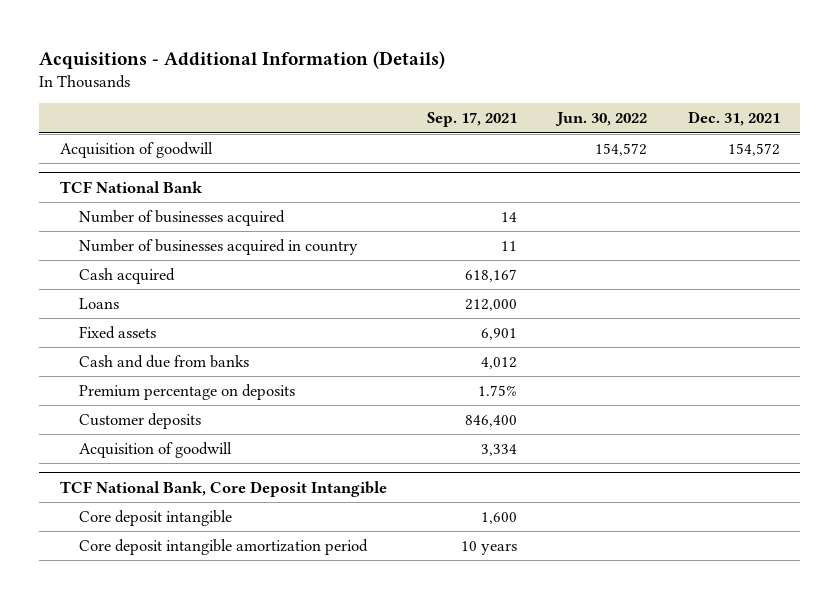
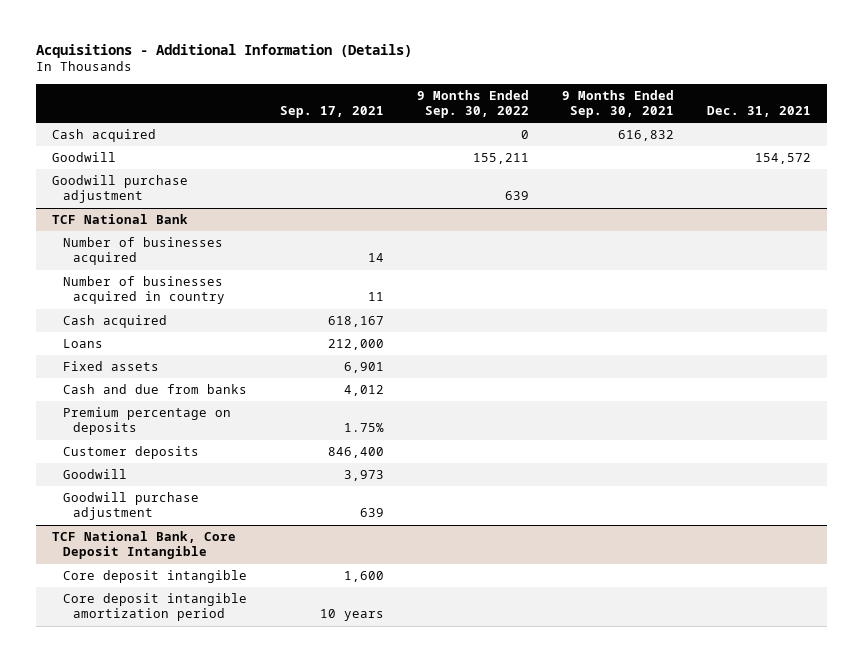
- | Sep. 17, 2021 | Jun. 30, 2022 | Dec. 31, 2021
+ | Sep. 17, 2021 | 9 Months Ended Sep. 30, 2022 | 9 Months Ended Sep. 30, 2021 | Dec. 31, 2021
- Acquisition of goodwill | | 154,572 | 154,572
+ Cash acquired | | 0 | 616,832 |
+ Goodwill | | 155,211 | | 154,572
+ Goodwill purchase adjustment | | 639 | |
@ TCF National Bank
- Acquisition of goodwill | 3,334 | |
+ Goodwill | 3,973 | | |
+ Goodwill purchase adjustment | 639 | | |

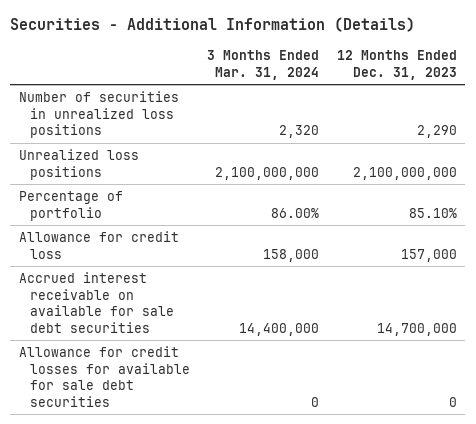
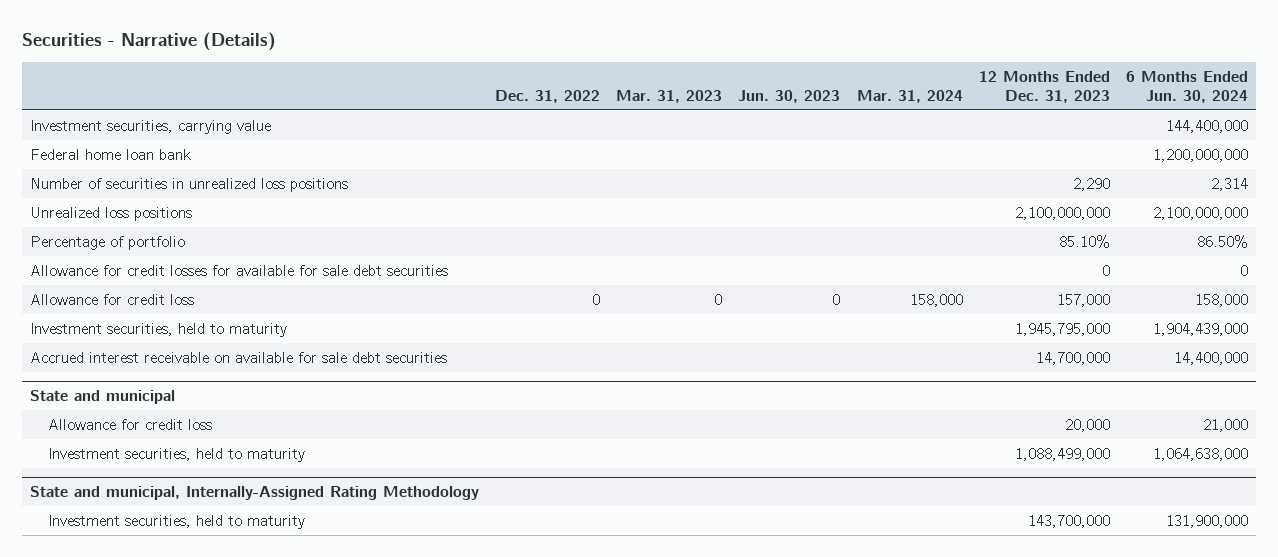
- Securities - Additional Information (Details)
+ Securities - Narrative (Details)
- | 3 Months Ended Mar. 31, 2024 | 12 Months Ended Dec. 31, 2023
+ | Dec. 31, 2022 | Mar. 31, 2023 | Jun. 30, 2023 | Mar. 31, 2024 | 12 Months Ended Dec. 31, 2023 | 6 Months Ended Jun. 30, 2024
+ Investment securities, carrying value | | | | | | 144,400,000
+ Federal home loan bank | | | | | | 1,200,000,000
moved up: Allowance for credit losses for available for sale debt securities | | | | | 0 | 0
+ Investment securities, held to maturity | | | | | 1,945,795,000 | 1,904,439,000
+ State and municipal
+ Allowance for credit loss | | | | | 20,000 | 21,000
+ Investment securities, held to maturity | | | | | 1,088,499,000 | 1,064,638,000
+ State and municipal, Internally-Assigned Rating Methodology
+ Investment securities, held to maturity | | | | | 143,700,000 | 131,900,000

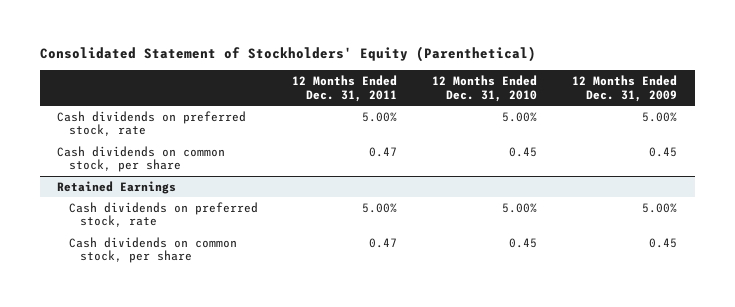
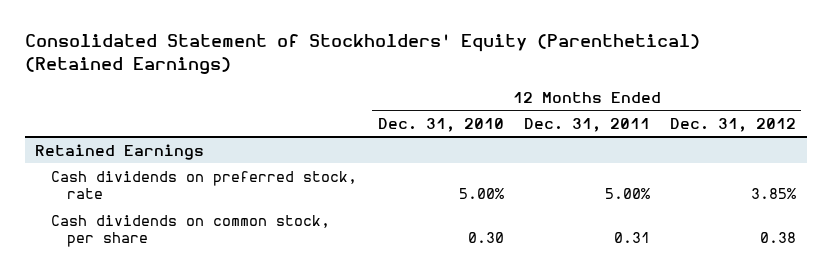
- Consolidated Statement of Stockholders' Equity (Parenthetical)
+ Consolidated Statement of Stockholders' Equity (Parenthetical) (Retained Earnings)
- | 12 Months Ended Dec. 31, 2011 | 12 Months Ended Dec. 31, 2010 | 12 Months Ended Dec. 31, 2009
+ | 12 Months Ended Dec. 31, 2010 | 12 Months Ended Dec. 31, 2011 | 12 Months Ended Dec. 31, 2012
- Cash dividends on preferred stock, rate | 5.00% | 5.00% | 5.00%
- Cash dividends on common stock, per share | 0.47 | 0.45 | 0.45
@ Retained Earnings
- Cash dividends on common stock, per share | 0.47 | 0.45 | 0.45
+ Cash dividends on common stock, per share | 0.30 | 0.31 | 0.38

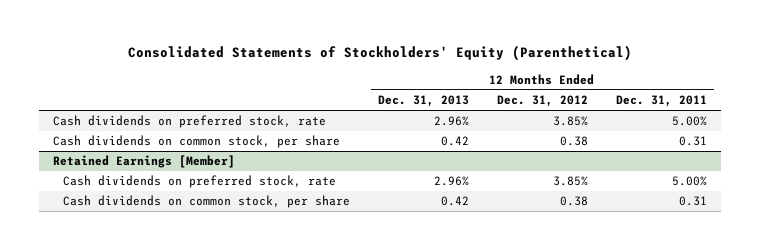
- Consolidated Statement of Stockholders' Equity (Parenthetical) (Retained Earnings)
+ Consolidated Statements of Stockholders' Equity (Parenthetical)
- | 12 Months Ended Dec. 31, 2010 | 12 Months Ended Dec. 31, 2011 | 12 Months Ended Dec. 31, 2012
+ | 12 Months Ended Dec. 31, 2013 | 12 Months Ended Dec. 31, 2012 | 12 Months Ended Dec. 31, 2011
- Retained Earnings
+ Retained Earnings [Member]
+ Cash dividends on preferred stock, rate | 2.96% | 3.85% | 5.00%
+ Cash dividends on common stock, per share | 0.42 | 0.38 | 0.31

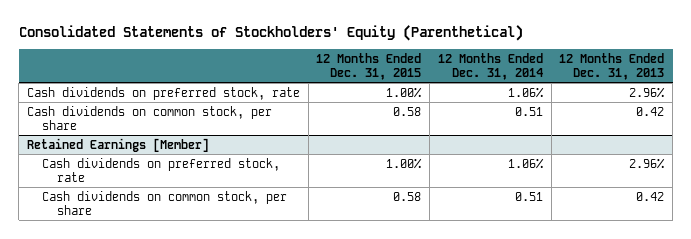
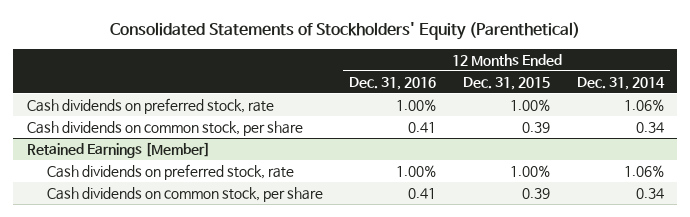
- | 12 Months Ended Dec. 31, 2015 | 12 Months Ended Dec. 31, 2014 | 12 Months Ended Dec. 31, 2013
+ | 12 Months Ended Dec. 31, 2016 | 12 Months Ended Dec. 31, 2015 | 12 Months Ended Dec. 31, 2014
- Cash dividends on common stock, per share | 0.58 | 0.51 | 0.42
+ Cash dividends on common stock, per share | 0.41 | 0.39 | 0.34
@ Retained Earnings [Member]
- Cash dividends on common stock, per share | 0.58 | 0.51 | 0.42
+ Cash dividends on common stock, per share | 0.41 | 0.39 | 0.34

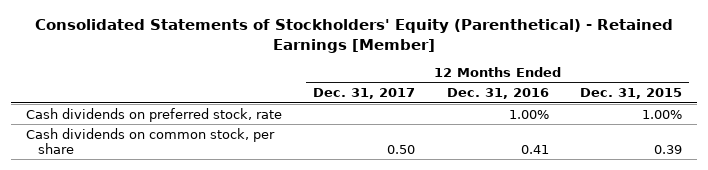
- Consolidated Statements of Stockholders' Equity (Parenthetical)
+ Consolidated Statements of Stockholders' Equity (Parenthetical) - Retained Earnings [Member]
- | 12 Months Ended Dec. 31, 2016 | 12 Months Ended Dec. 31, 2015 | 12 Months Ended Dec. 31, 2014
+ | 12 Months Ended Dec. 31, 2017 | 12 Months Ended Dec. 31, 2016 | 12 Months Ended Dec. 31, 2015
- Retained Earnings [Member]
- Cash dividends on preferred stock, rate | 1.00% | 1.00% | 1.06%
- Cash dividends on common stock, per share | 0.41 | 0.39 | 0.34

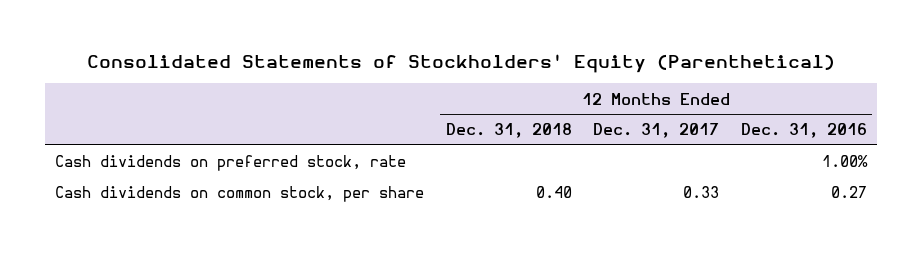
- Consolidated Statements of Stockholders' Equity (Parenthetical) - Retained Earnings [Member]
+ Consolidated Statements of Stockholders' Equity (Parenthetical)
- | 12 Months Ended Dec. 31, 2017 | 12 Months Ended Dec. 31, 2016 | 12 Months Ended Dec. 31, 2015
+ | 12 Months Ended Dec. 31, 2018 | 12 Months Ended Dec. 31, 2017 | 12 Months Ended Dec. 31, 2016
- Cash dividends on common stock, per share | 0.50 | 0.41 | 0.39
+ Cash dividends on common stock, per share | 0.40 | 0.33 | 0.27

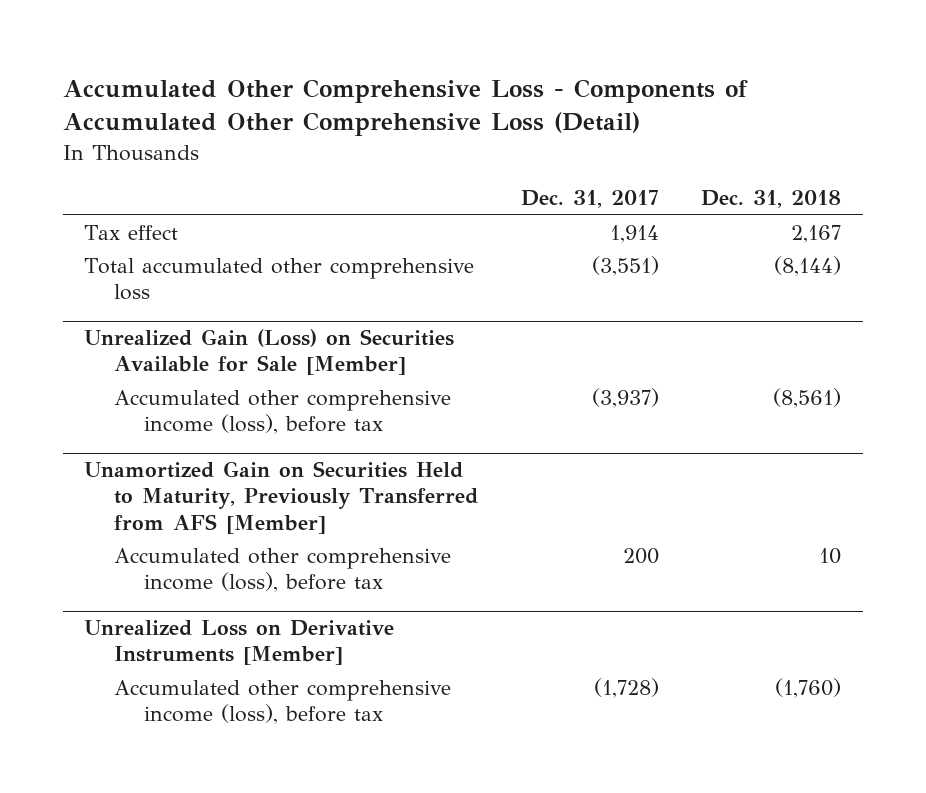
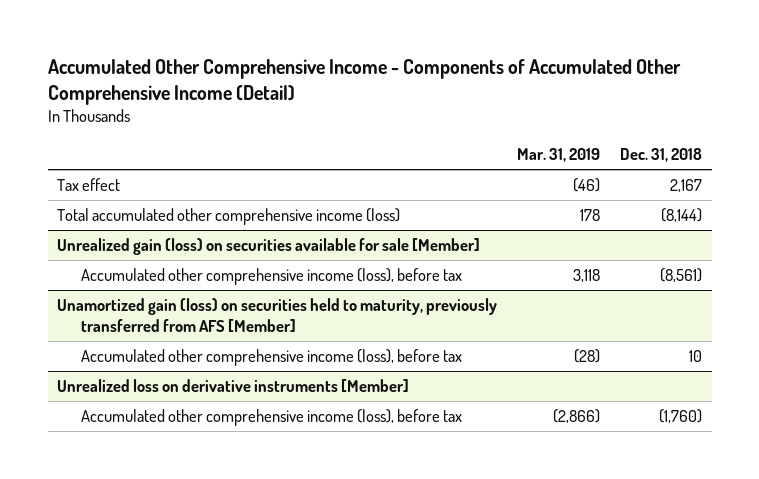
- Accumulated Other Comprehensive Loss - Components of Accumulated Other Comprehensive Loss (Detail)
+ Accumulated Other Comprehensive Income - Components of Accumulated Other Comprehensive Income (Detail)
- | Dec. 31, 2017 | Dec. 31, 2018
+ | Mar. 31, 2019 | Dec. 31, 2018
- Total accumulated other comprehensive loss | (3,551) | (8,144)
- Unrealized Gain (Loss) on Securities Available for Sale [Member]
+ Total accumulated other comprehensive income (loss) | 178 | (8,144)
+ Unrealized gain (loss) on securities available for sale [Member]
- Unamortized Gain on Securities Held to Maturity, Previously Transferred from AFS [Member]
+ Unamortized gain (loss) on securities held to maturity, previously transferred from AFS [Member]
- Unrealized Loss on Derivative Instruments [Member]
+ Unrealized loss on derivative instruments [Member]

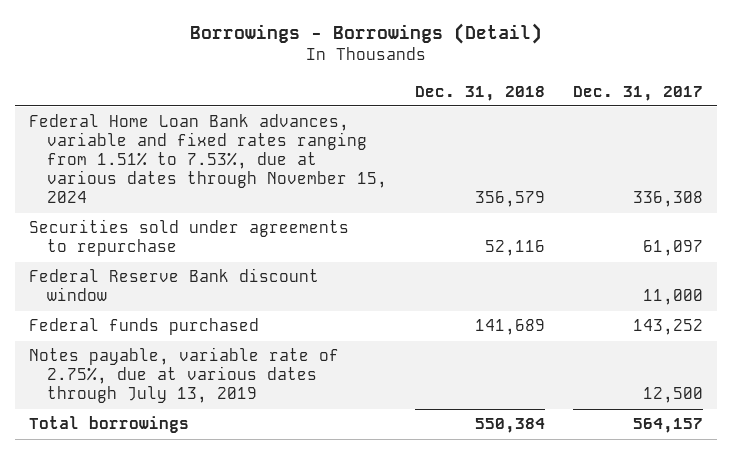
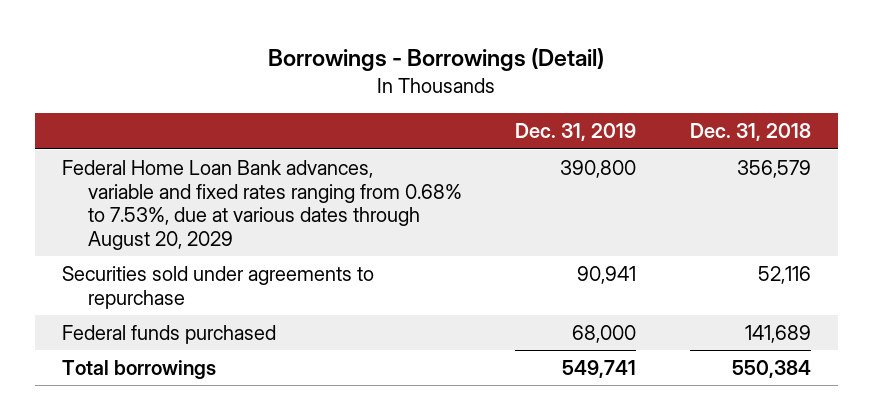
- | Dec. 31, 2018 | Dec. 31, 2017
+ | Dec. 31, 2019 | Dec. 31, 2018
- Federal Home Loan Bank advances, variable and fixed rates ranging from 1.51% to 7.53%, due at various dates through November 15, 2024 | 356,579 | 336,308
+ Federal Home Loan Bank advances, variable and fixed rates ranging from 0.68% to 7.53%, due at various dates through August 20, 2029 | 390,800 | 356,579
- Federal Reserve Bank discount window | | 11,000
- Notes payable, variable rate of 2.75%, due at various dates through July 13, 2019 | | 12,500

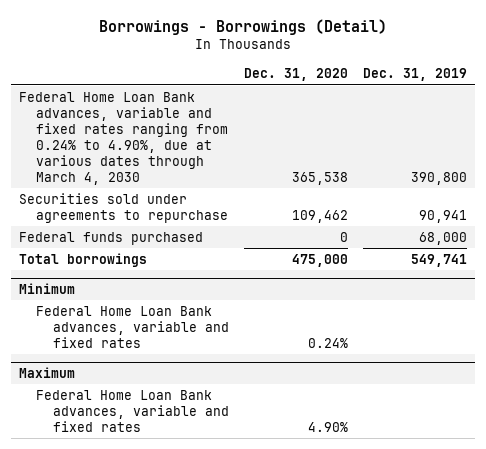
- | Dec. 31, 2019 | Dec. 31, 2018
+ | Dec. 31, 2020 | Dec. 31, 2019
- Federal Home Loan Bank advances, variable and fixed rates ranging from 0.68% to 7.53%, due at various dates through August 20, 2029 | 390,800 | 356,579
+ Federal Home Loan Bank advances, variable and fixed rates ranging from 0.24% to 4.90%, due at various dates through March 4, 2030 | 365,538 | 390,800
+ Minimum
+ Federal Home Loan Bank advances, variable and fixed rates | 0.24% |
+ Maximum
+ Federal Home Loan Bank advances, variable and fixed rates | 4.90% |

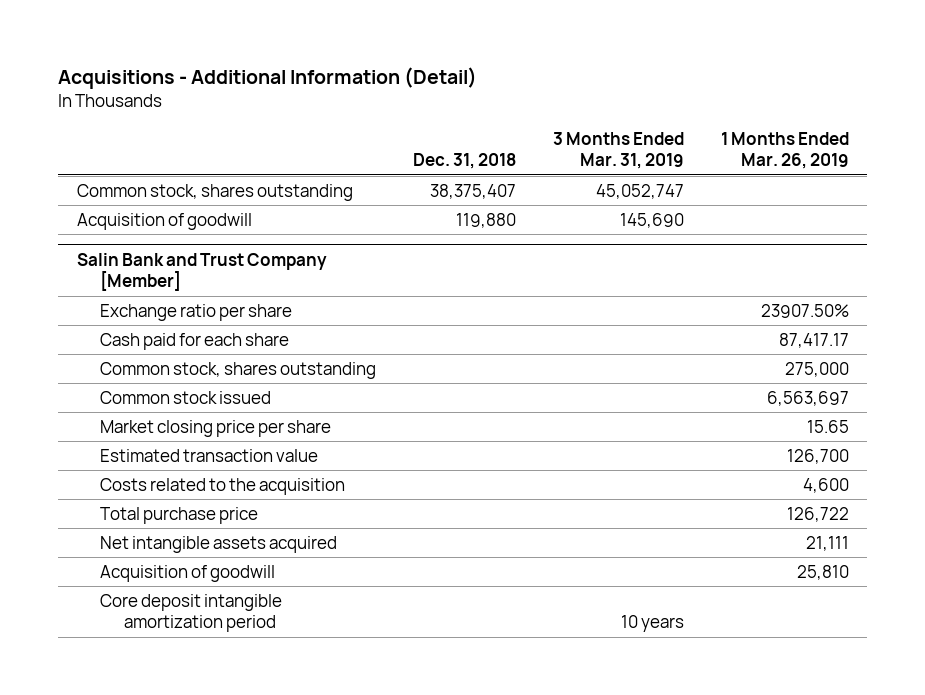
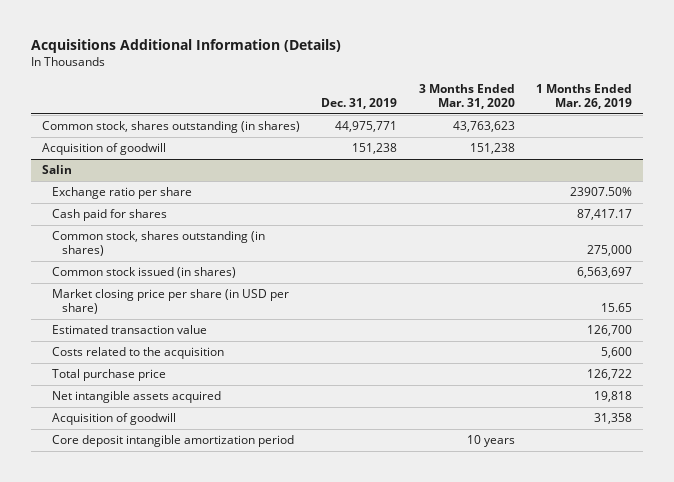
- Acquisitions - Additional Information (Detail)
+ Acquisitions Additional Information (Details)
- | Dec. 31, 2018 | 3 Months Ended Mar. 31, 2019 | 1 Months Ended Mar. 26, 2019
+ | Dec. 31, 2019 | 3 Months Ended Mar. 31, 2020 | 1 Months Ended Mar. 26, 2019
- Common stock, shares outstanding | 38,375,407 | 45,052,747 |
+ Common stock, shares outstanding (in shares) | 44,975,771 | 43,763,623 |
- Salin Bank and Trust Company [Member]
+ Salin
- Cash paid for each share | | | 87,417.17
- Common stock, shares outstanding | | | 275,000
- Common stock issued | | | 6,563,697
- Market closing price per share | | | 15.65
+ Cash paid for shares | | | 87,417.17
+ Common stock, shares outstanding (in shares) | | | 275,000
+ Common stock issued (in shares) | | | 6,563,697
+ Market closing price per share (in USD per share) | | | 15.65
- Costs related to the acquisition | | | 4,600
+ Costs related to the acquisition | | | 5,600
- Net intangible assets acquired | | | 21,111
- Acquisition of goodwill | | | 25,810
+ Net intangible assets acquired | | | 19,818
+ Acquisition of goodwill | | | 31,358

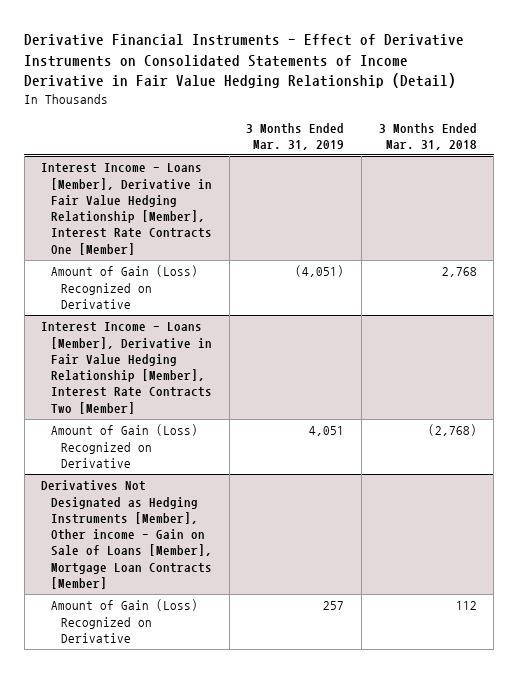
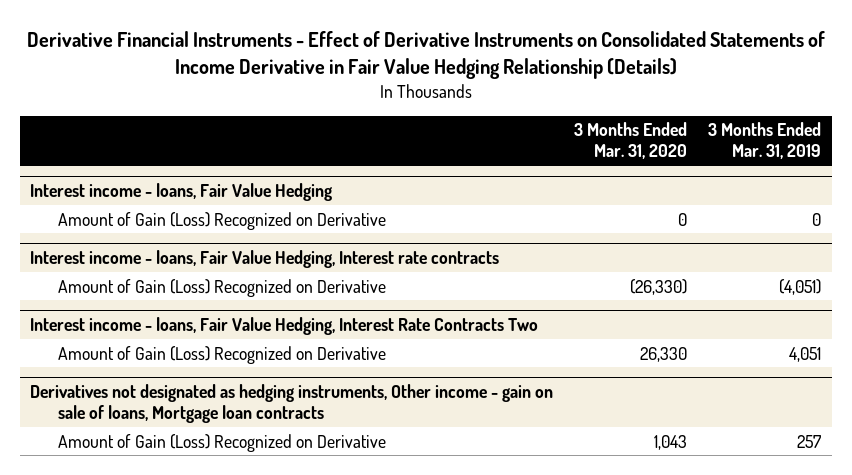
- Derivative Financial Instruments - Effect of Derivative Instruments on Consolidated Statements of Income Derivative in Fair Value Hedging Relationship (Detail)
+ Derivative Financial Instruments - Effect of Derivative Instruments on Consolidated Statements of Income Derivative in Fair Value Hedging Relationship (Details)
- | 3 Months Ended Mar. 31, 2019 | 3 Months Ended Mar. 31, 2018
+ | 3 Months Ended Mar. 31, 2020 | 3 Months Ended Mar. 31, 2019
- Interest Income - Loans [Member], Derivative in Fair Value Hedging Relationship [Member], Interest Rate Contracts One [Member]
+ Interest income - loans, Fair Value Hedging
+ Amount of Gain (Loss) Recognized on Derivative | 0 | 0
+ Interest income - loans, Fair Value Hedging, Interest rate contracts
- Interest Income - Loans [Member], Derivative in Fair Value Hedging Relationship [Member], Interest Rate Contracts Two [Member]
+ Interest income - loans, Fair Value Hedging, Interest Rate Contracts Two
- Derivatives Not Designated as Hedging Instruments [Member], Other income - Gain on Sale of Loans [Member], Mortgage Loan Contracts [Member]
+ Derivatives not designated as hedging instruments, Other income - gain on sale of loans, Mortgage loan contracts

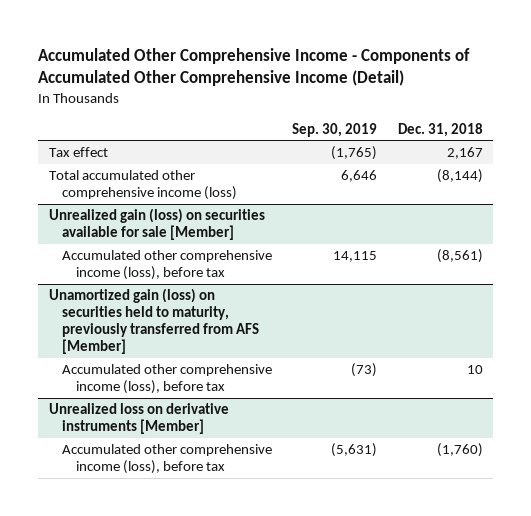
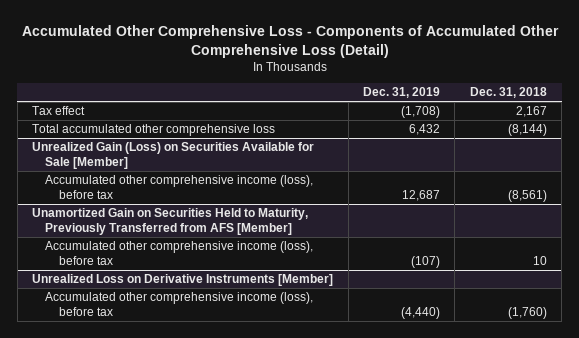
- Accumulated Other Comprehensive Income - Components of Accumulated Other Comprehensive Income (Detail)
+ Accumulated Other Comprehensive Loss - Components of Accumulated Other Comprehensive Loss (Detail)
- | Sep. 30, 2019 | Dec. 31, 2018
+ | Dec. 31, 2019 | Dec. 31, 2018
- Total accumulated other comprehensive income (loss) | 6,646 | (8,144)
- Unrealized gain (loss) on securities available for sale [Member]
+ Total accumulated other comprehensive loss | 6,432 | (8,144)
+ Unrealized Gain (Loss) on Securities Available for Sale [Member]
- Unamortized gain (loss) on securities held to maturity, previously transferred from AFS [Member]
+ Unamortized Gain on Securities Held to Maturity, Previously Transferred from AFS [Member]
- Unrealized loss on derivative instruments [Member]
+ Unrealized Loss on Derivative Instruments [Member]

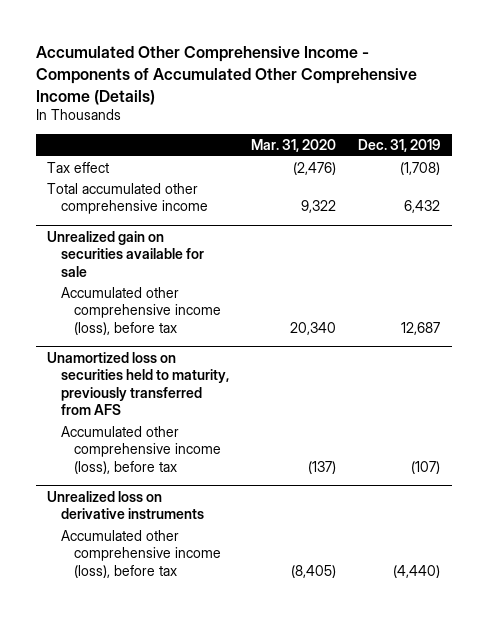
- Accumulated Other Comprehensive Loss - Components of Accumulated Other Comprehensive Loss (Detail)
+ Accumulated Other Comprehensive Income - Components of Accumulated Other Comprehensive Income (Details)
- | Dec. 31, 2019 | Dec. 31, 2018
+ | Mar. 31, 2020 | Dec. 31, 2019
- Total accumulated other comprehensive loss | 6,432 | (8,144)
- Unrealized Gain (Loss) on Securities Available for Sale [Member]
+ Total accumulated other comprehensive income | 9,322 | 6,432
+ Unrealized gain on securities available for sale
- Unamortized Gain on Securities Held to Maturity, Previously Transferred from AFS [Member]
+ Unamortized loss on securities held to maturity, previously transferred from AFS
- Unrealized Loss on Derivative Instruments [Member]
+ Unrealized loss on derivative instruments

